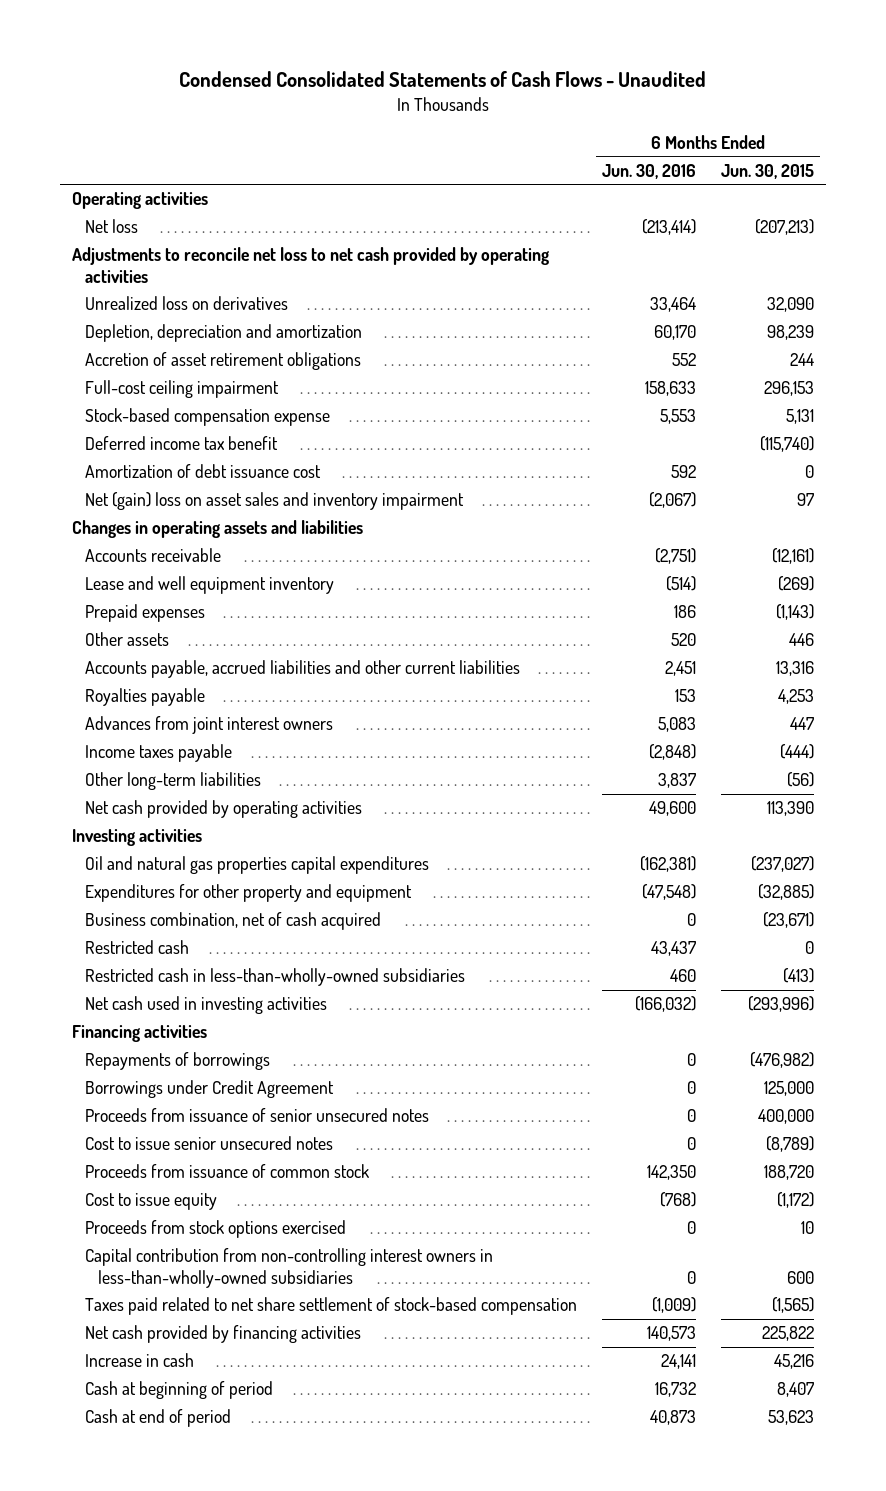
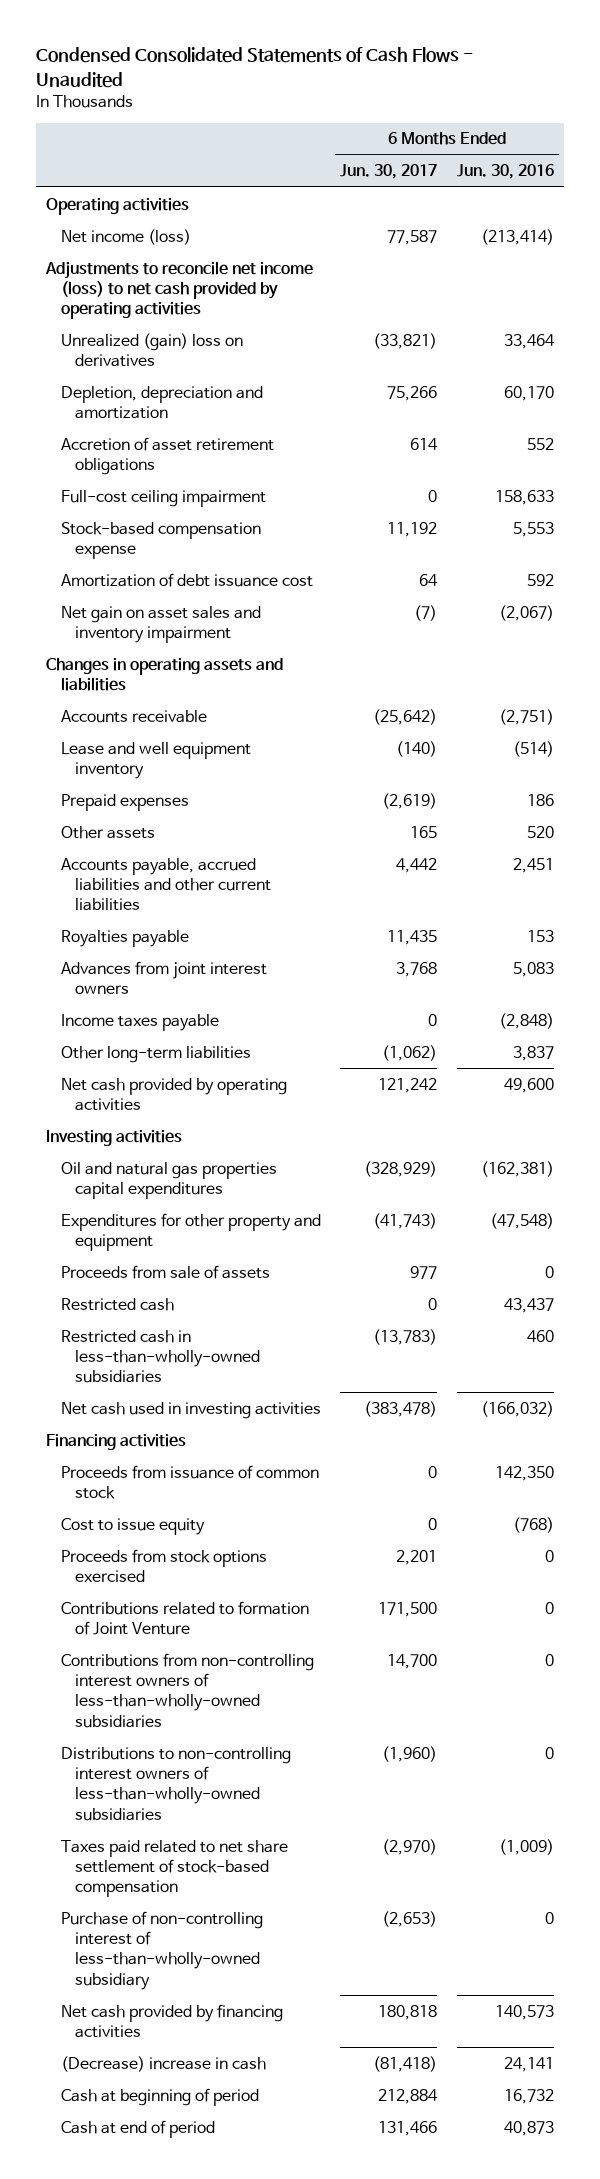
- | 6 Months Ended Jun. 30, 2016 | 6 Months Ended Jun. 30, 2015
+ | 6 Months Ended Jun. 30, 2017 | 6 Months Ended Jun. 30, 2016
- Net loss | (213,414) | (207,213)
- Adjustments to reconcile net loss to net cash provided by operating activities
- Unrealized loss on derivatives | 33,464 | 32,090
+ Net income (loss) | 77,587 | (213,414)
+ Adjustments to reconcile net income (loss) to net cash provided by operating activities
+ Unrealized (gain) loss on derivatives | (33,821) | 33,464
- Deferred income tax benefit | | (115,740)
- Net (gain) loss on asset sales and inventory impairment | (2,067) | 97
+ Net gain on asset sales and inventory impairment | (7) | (2,067)
- Business combination, net of cash acquired | 0 | (23,671)
+ Proceeds from sale of assets | 977 | 0
- Repayments of borrowings | 0 | (476,982)
- Borrowings under Credit Agreement | 0 | 125,000
- Proceeds from issuance of senior unsecured notes | 0 | 400,000
- Cost to issue senior unsecured notes | 0 | (8,789)
- Capital contribution from non-controlling interest owners in less-than-wholly-owned subsidiaries | 0 | 600
+ Contributions related to formation of Joint Venture | 171,500 | 0
+ Contributions from non-controlling interest owners of less-than-wholly-owned subsidiaries | 14,700 | 0
+ Distributions to non-controlling interest owners of less-than-wholly-owned subsidiaries | (1,960) | 0
+ Purchase of non-controlling interest of less-than-wholly-owned subsidiary | (2,653) | 0
- Increase in cash | 24,141 | 45,216
+ (Decrease) increase in cash | (81,418) | 24,141

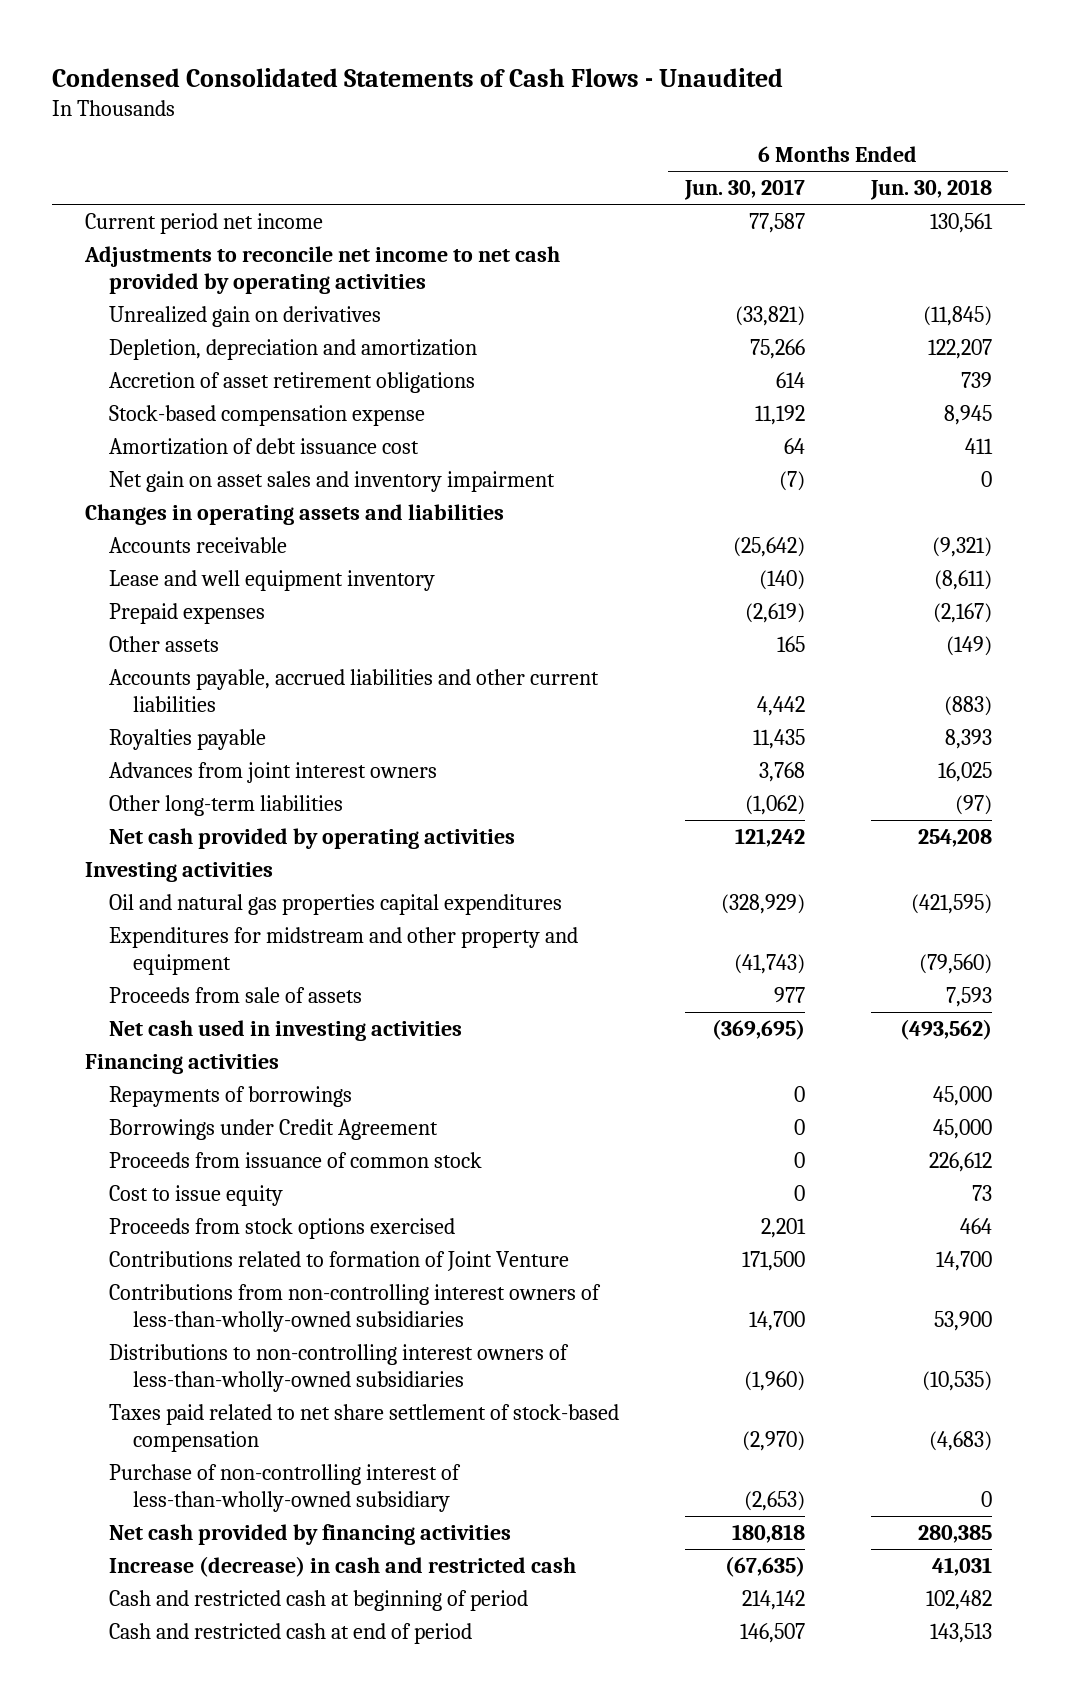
- | 6 Months Ended Jun. 30, 2017 | 6 Months Ended Jun. 30, 2016
+ | 6 Months Ended Jun. 30, 2017 | 6 Months Ended Jun. 30, 2018
- Operating activities
- Net income (loss) | 77,587 | (213,414)
- Adjustments to reconcile net income (loss) to net cash provided by operating activities
- Unrealized (gain) loss on derivatives | (33,821) | 33,464
+ Current period net income | 77,587 | 130,561
+ Adjustments to reconcile net income to net cash provided by operating activities
+ Unrealized gain on derivatives | (33,821) | (11,845)
- Full-cost ceiling impairment | 0 | 158,633
- Income taxes payable | 0 | (2,848)
- Expenditures for other property and equipment | (41,743) | (47,548)
+ Expenditures for midstream and other property and equipment | (41,743) | (79,560)
- Restricted cash | 0 | 43,437
- Restricted cash in less-than-wholly-owned subsidiaries | (13,783) | 460
- Net cash used in investing activities | (383,478) | (166,032)
+ Net cash used in investing activities | (369,695) | (493,562)
+ Repayments of borrowings | 0 | 45,000
+ Borrowings under Credit Agreement | 0 | 45,000
- (Decrease) increase in cash | (81,418) | 24,141
- Cash at beginning of period | 212,884 | 16,732
- Cash at end of period | 131,466 | 40,873
+ Increase (decrease) in cash and restricted cash | (67,635) | 41,031
+ Cash and restricted cash at beginning of period | 214,142 | 102,482
+ Cash and restricted cash at end of period | 146,507 | 143,513

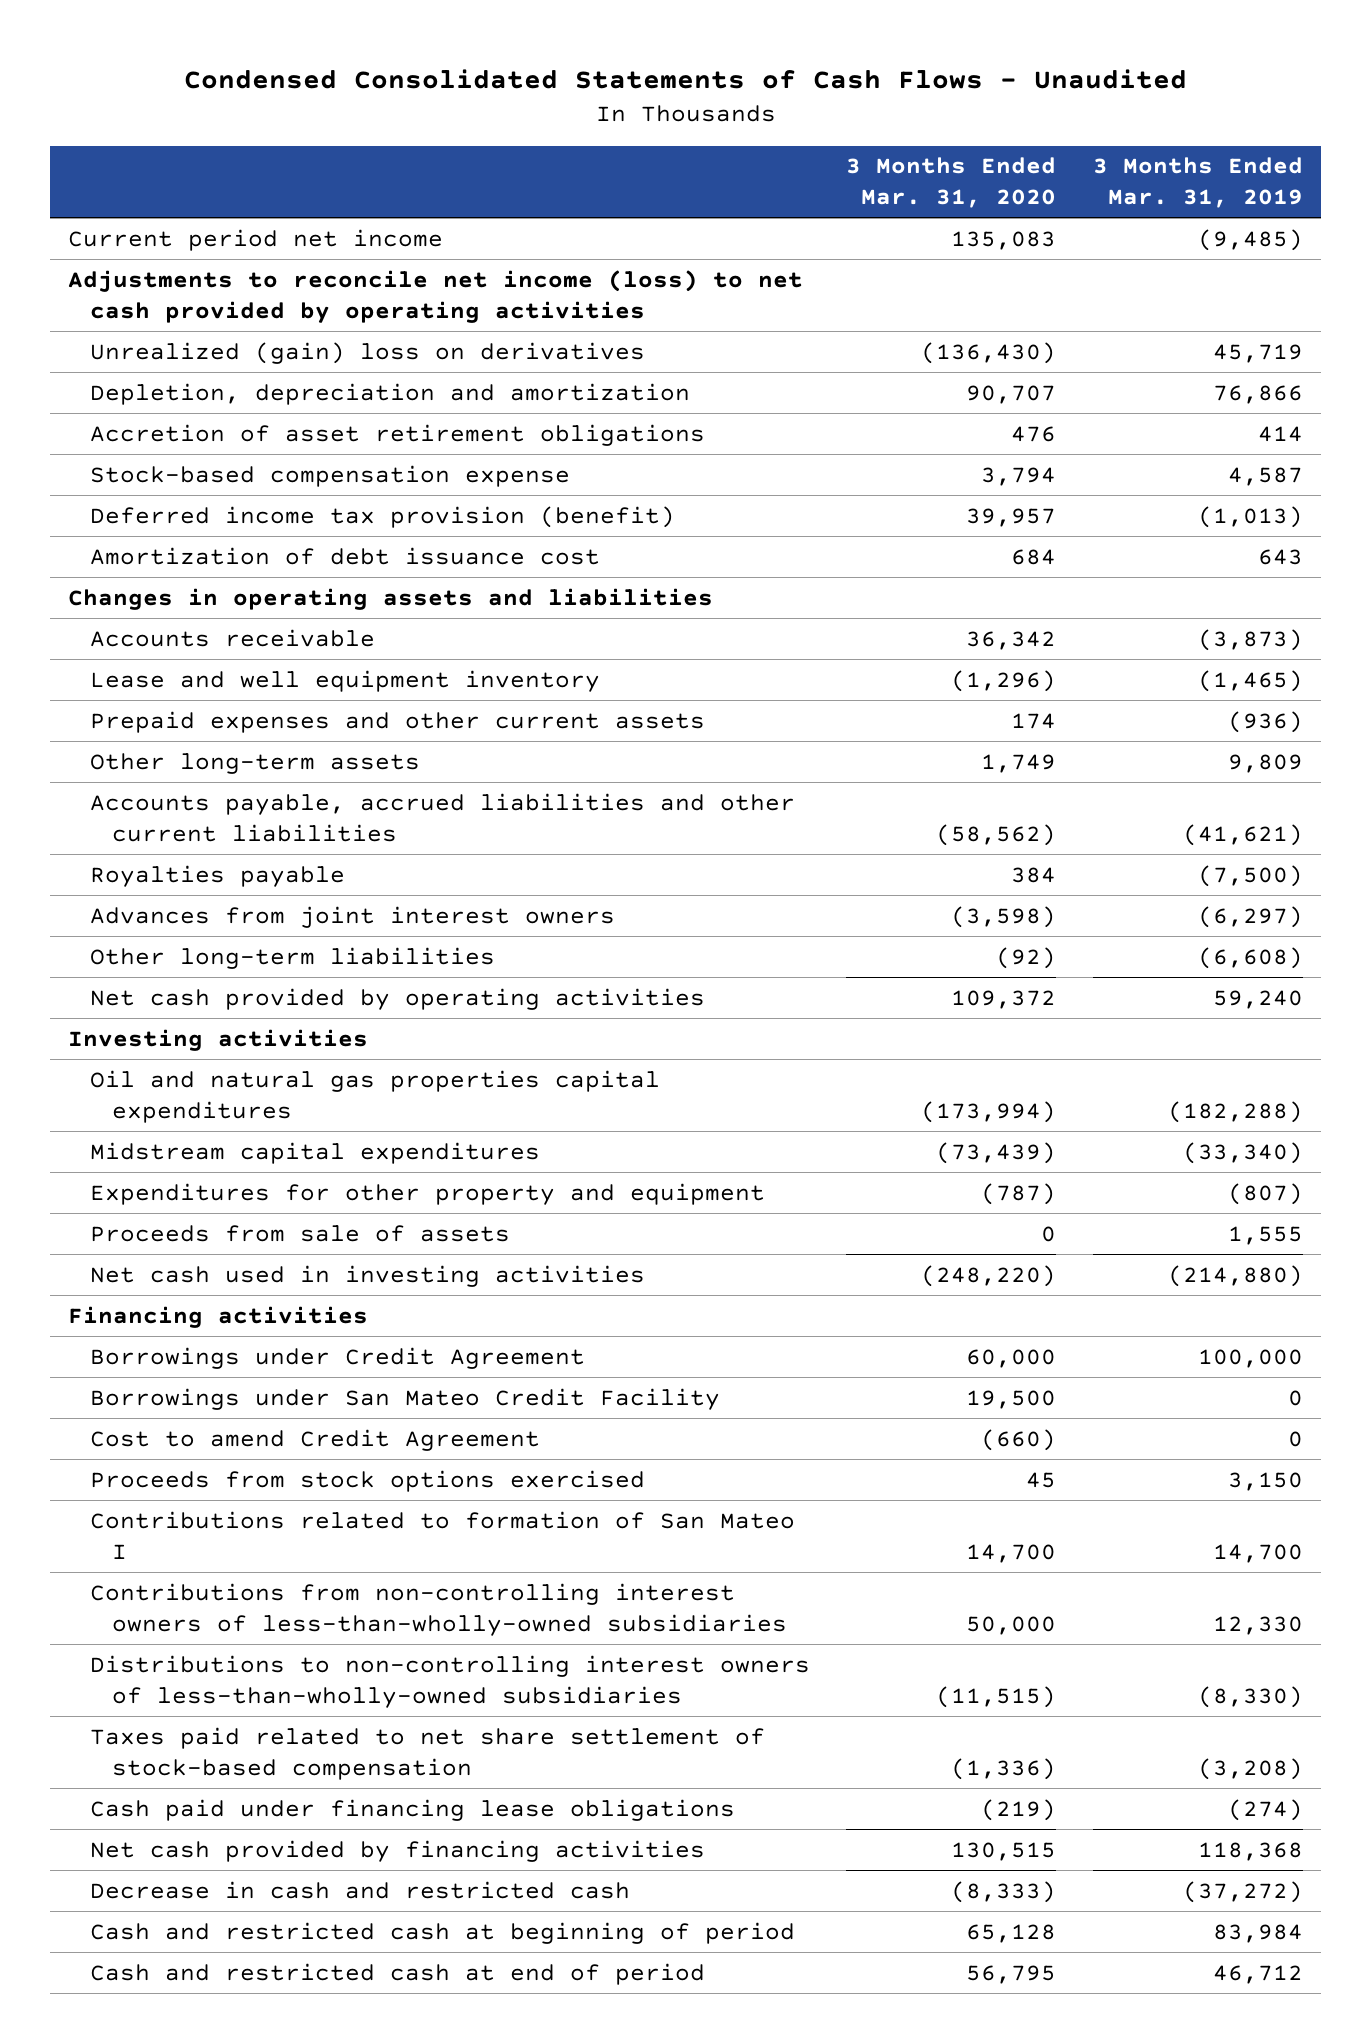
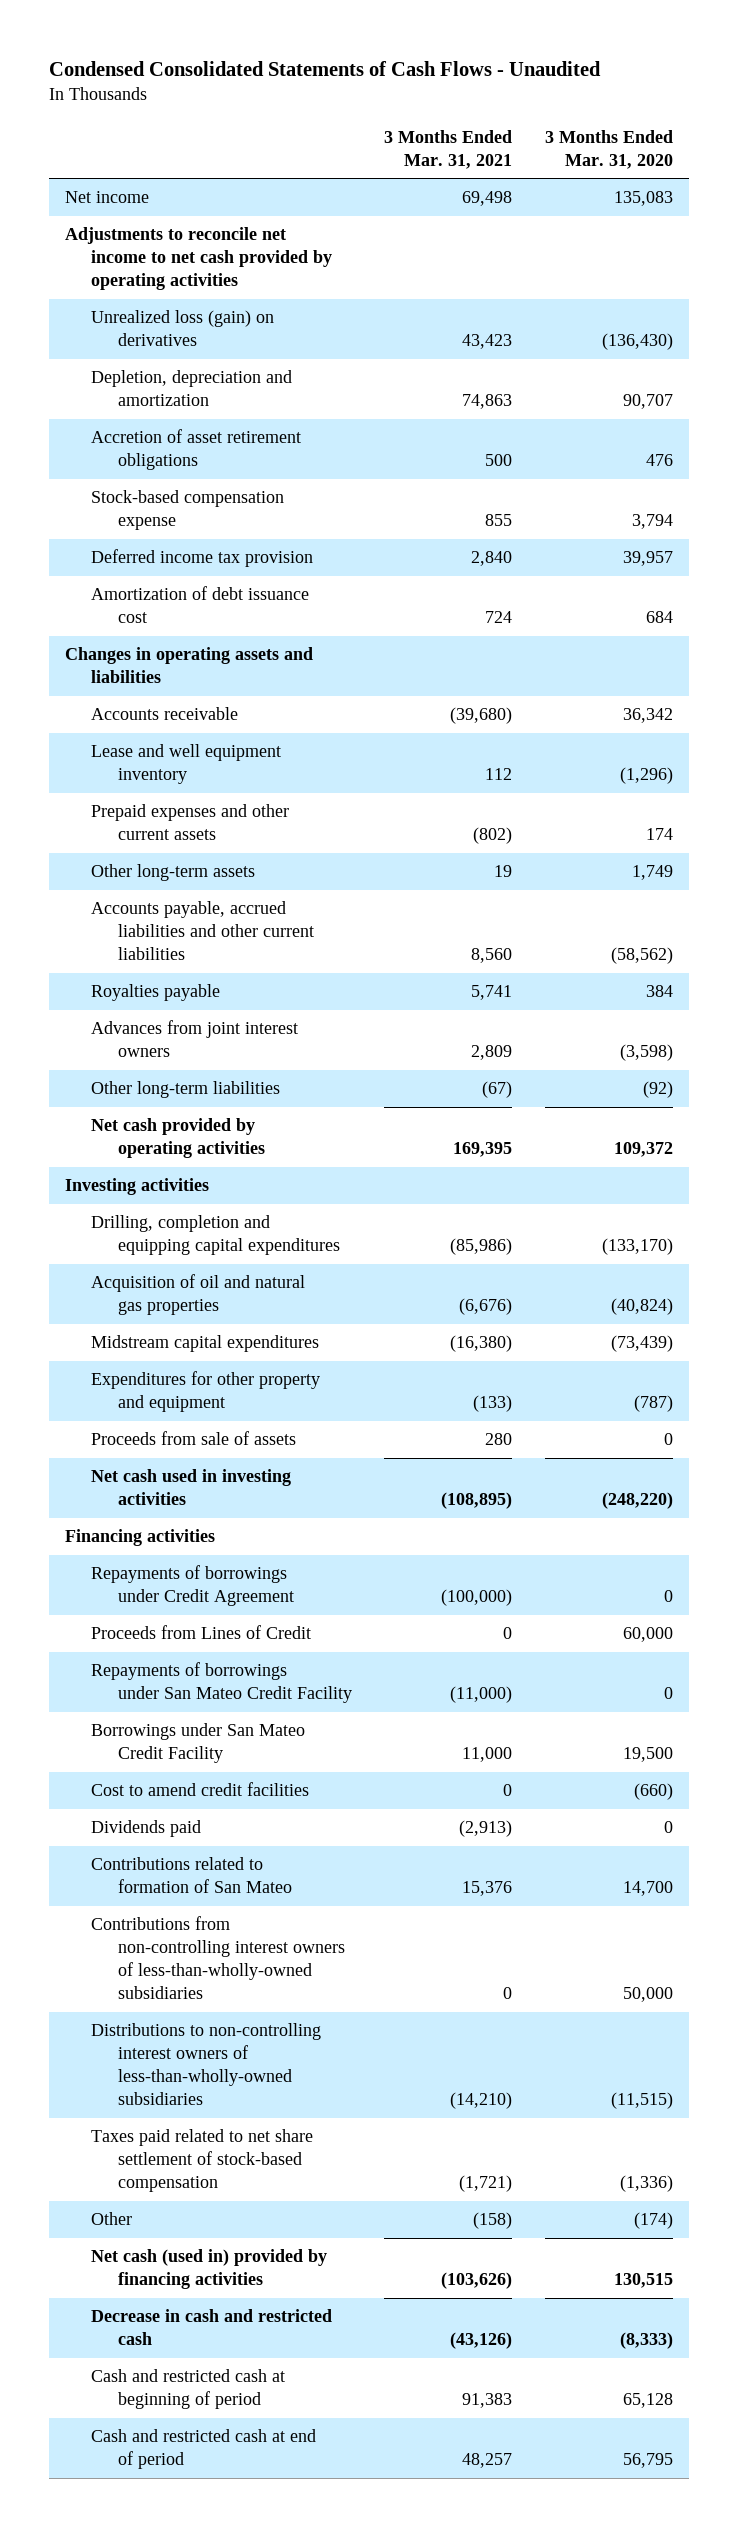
- | 3 Months Ended Mar. 31, 2020 | 3 Months Ended Mar. 31, 2019
+ | 3 Months Ended Mar. 31, 2021 | 3 Months Ended Mar. 31, 2020
- Current period net income | 135,083 | (9,485)
- Adjustments to reconcile net income (loss) to net cash provided by operating activities
- Unrealized (gain) loss on derivatives | (136,430) | 45,719
+ Net income | 69,498 | 135,083
+ Adjustments to reconcile net income to net cash provided by operating activities
+ Unrealized loss (gain) on derivatives | 43,423 | (136,430)
- Deferred income tax provision (benefit) | 39,957 | (1,013)
+ Deferred income tax provision | 2,840 | 39,957
- Oil and natural gas properties capital expenditures | (173,994) | (182,288)
+ Drilling, completion and equipping capital expenditures | (85,986) | (133,170)
+ Acquisition of oil and natural gas properties | (6,676) | (40,824)
- Borrowings under Credit Agreement | 60,000 | 100,000
+ Repayments of borrowings under Credit Agreement | (100,000) | 0
+ Proceeds from Lines of Credit | 0 | 60,000
+ Repayments of borrowings under San Mateo Credit Facility | (11,000) | 0
- Cost to amend Credit Agreement | (660) | 0
- Proceeds from stock options exercised | 45 | 3,150
- Contributions related to formation of San Mateo I | 14,700 | 14,700
+ Cost to amend credit facilities | 0 | (660)
+ Dividends paid | (2,913) | 0
+ Contributions related to formation of San Mateo | 15,376 | 14,700
- Cash paid under financing lease obligations | (219) | (274)
- Net cash provided by financing activities | 130,515 | 118,368
+ Other | (158) | (174)
+ Net cash (used in) provided by financing activities | (103,626) | 130,515

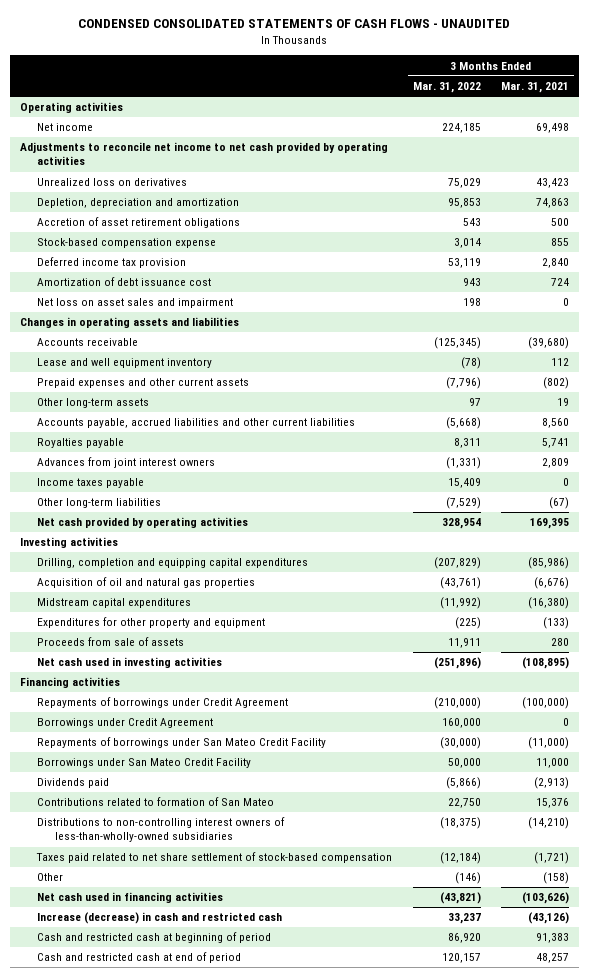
- Condensed Consolidated Statements of Cash Flows - Unaudited
+ CONDENSED CONSOLIDATED STATEMENTS OF CASH FLOWS - UNAUDITED
- | 3 Months Ended Mar. 31, 2021 | 3 Months Ended Mar. 31, 2020
+ | 3 Months Ended Mar. 31, 2022 | 3 Months Ended Mar. 31, 2021
+ Operating activities
- Unrealized loss (gain) on derivatives | 43,423 | (136,430)
+ Unrealized loss on derivatives | 75,029 | 43,423
+ Net loss on asset sales and impairment | 198 | 0
+ Income taxes payable | 15,409 | 0
- Proceeds from Lines of Credit | 0 | 60,000
+ Borrowings under Credit Agreement | 160,000 | 0
- Cost to amend credit facilities | 0 | (660)
- Contributions from non-controlling interest owners of less-than-wholly-owned subsidiaries | 0 | 50,000
- Net cash (used in) provided by financing activities | (103,626) | 130,515
- Decrease in cash and restricted cash | (43,126) | (8,333)
+ Net cash used in financing activities | (43,821) | (103,626)
+ Increase (decrease) in cash and restricted cash | 33,237 | (43,126)

